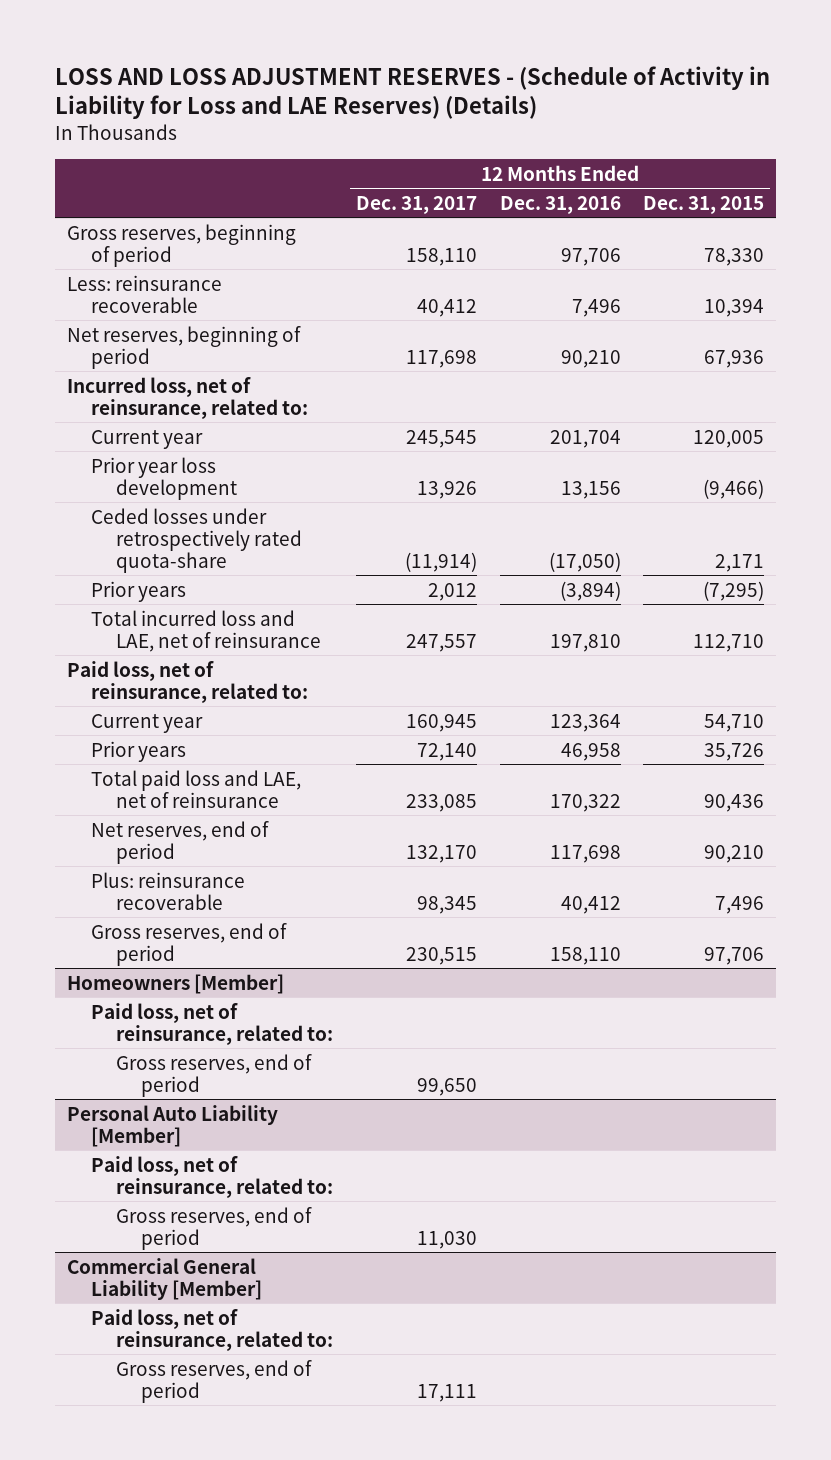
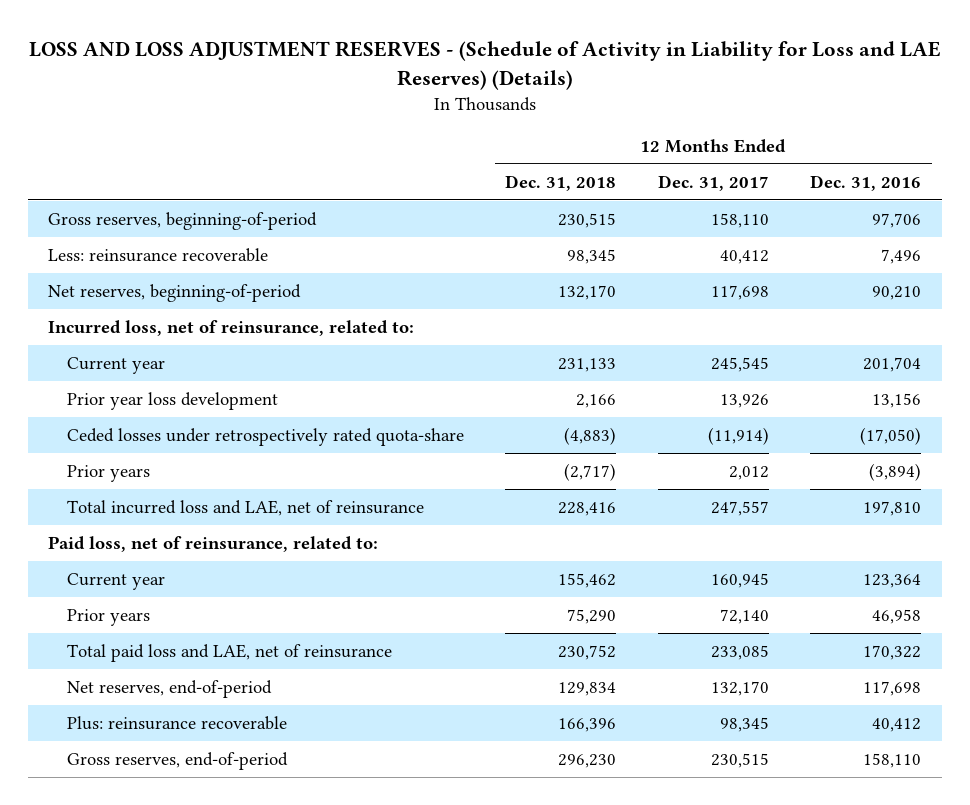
- | 12 Months Ended Dec. 31, 2017 | 12 Months Ended Dec. 31, 2016 | 12 Months Ended Dec. 31, 2015
+ | 12 Months Ended Dec. 31, 2018 | 12 Months Ended Dec. 31, 2017 | 12 Months Ended Dec. 31, 2016
- Gross reserves, beginning of period | 158,110 | 97,706 | 78,330
+ Gross reserves, beginning-of-period | 230,515 | 158,110 | 97,706
- Net reserves, beginning of period | 117,698 | 90,210 | 67,936
+ Net reserves, beginning-of-period | 132,170 | 117,698 | 90,210
- Net reserves, end of period | 132,170 | 117,698 | 90,210
+ Net reserves, end-of-period | 129,834 | 132,170 | 117,698
- Gross reserves, end of period | 230,515 | 158,110 | 97,706
- Homeowners [Member]
- Paid loss, net of reinsurance, related to:
- Gross reserves, end of period | 99,650 | |
- Personal Auto Liability [Member]
- Paid loss, net of reinsurance, related to:
- Gross reserves, end of period | 11,030 | |
- Commercial General Liability [Member]
- Paid loss, net of reinsurance, related to:
- Gross reserves, end of period | 17,111 | |
+ Gross reserves, end-of-period | 296,230 | 230,515 | 158,110

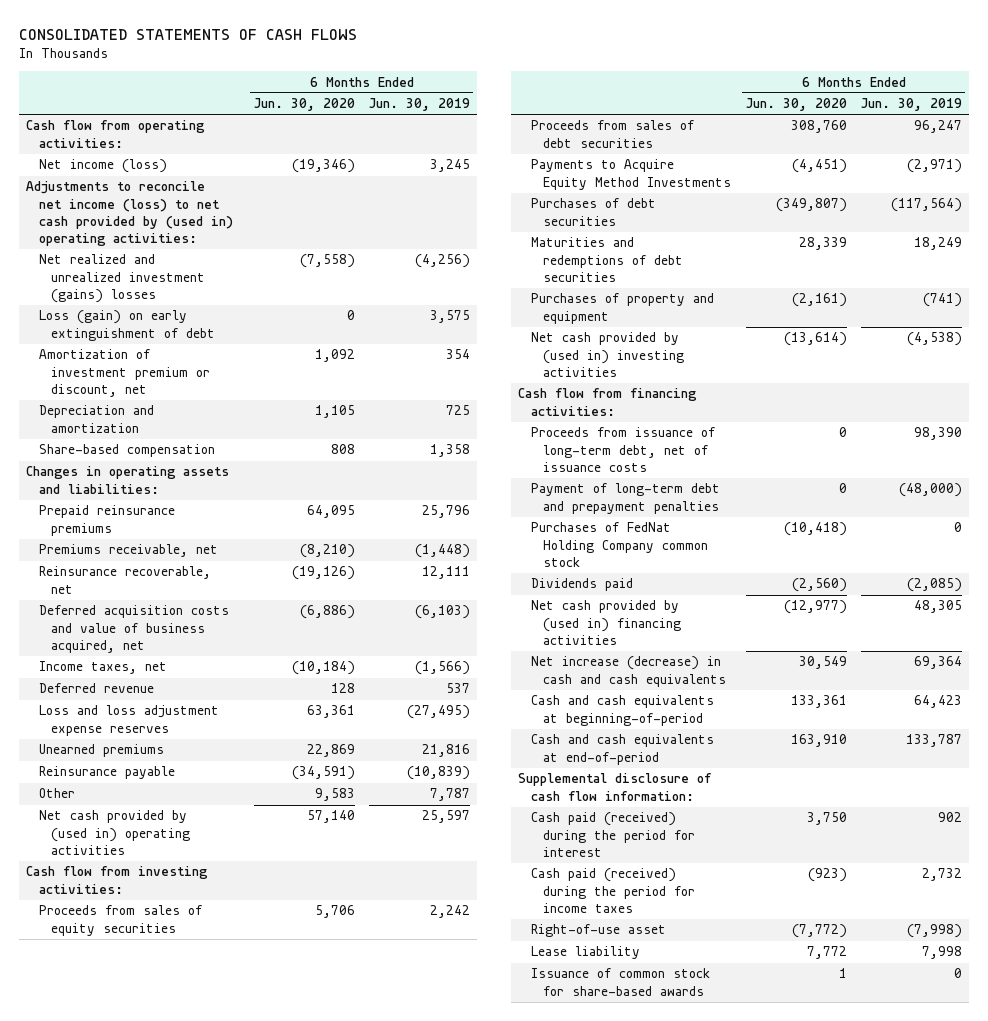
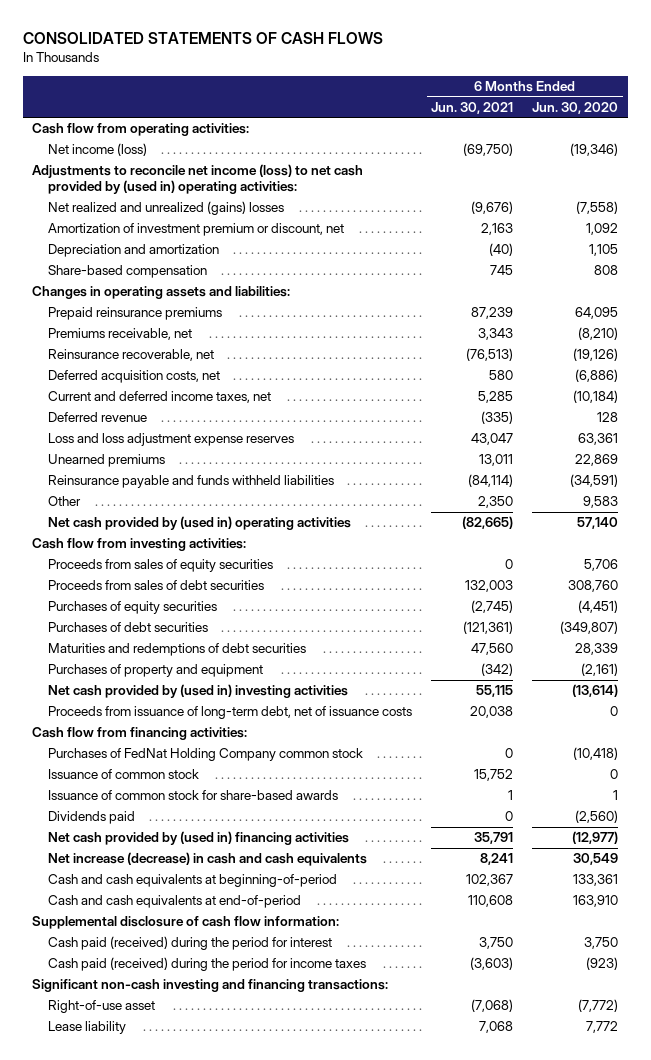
- | 6 Months Ended Jun. 30, 2020 | 6 Months Ended Jun. 30, 2019
+ | 6 Months Ended Jun. 30, 2021 | 6 Months Ended Jun. 30, 2020
- Net realized and unrealized investment (gains) losses | (7,558) | (4,256)
- Loss (gain) on early extinguishment of debt | 0 | 3,575
+ Net realized and unrealized (gains) losses | (9,676) | (7,558)
- Deferred acquisition costs and value of business acquired, net | (6,886) | (6,103)
- Income taxes, net | (10,184) | (1,566)
+ Deferred acquisition costs, net | 580 | (6,886)
+ Current and deferred income taxes, net | 5,285 | (10,184)
- Reinsurance payable | (34,591) | (10,839)
+ Reinsurance payable and funds withheld liabilities | (84,114) | (34,591)
- Payments to Acquire Equity Method Investments | (4,451) | (2,971)
+ Purchases of equity securities | (2,745) | (4,451)
- Payment of long-term debt and prepayment penalties | 0 | (48,000)
moved down: Cash flow from financing activities:
+ Issuance of common stock | 15,752 | 0
moved up: Issuance of common stock for share-based awards | 1 | 1
+ Significant non-cash investing and financing transactions:

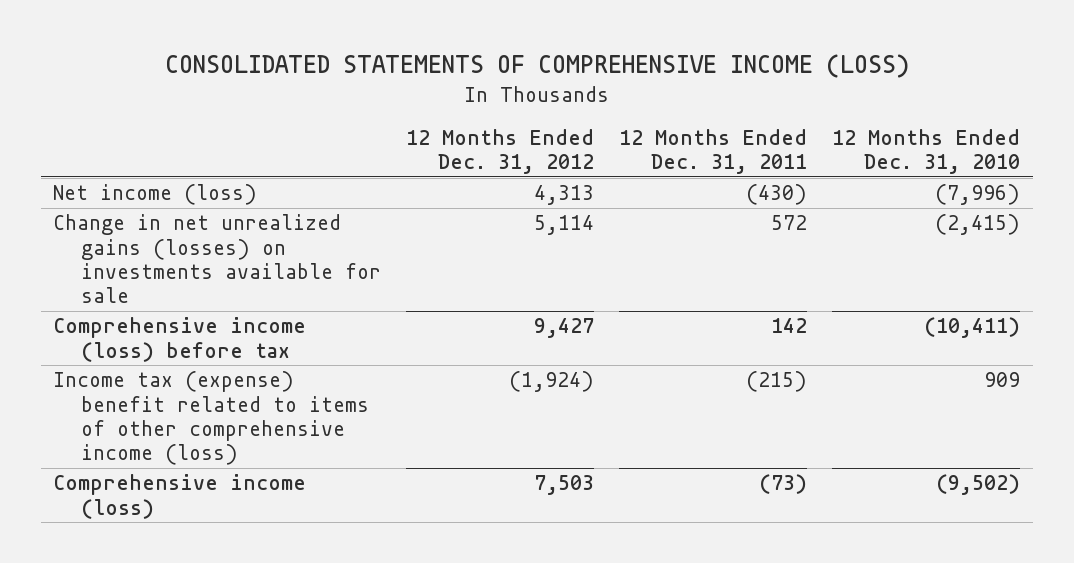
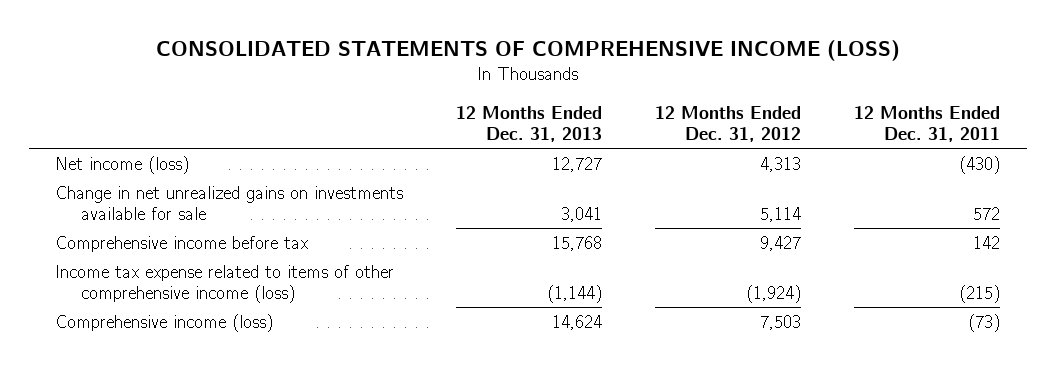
- | 12 Months Ended Dec. 31, 2012 | 12 Months Ended Dec. 31, 2011 | 12 Months Ended Dec. 31, 2010
+ | 12 Months Ended Dec. 31, 2013 | 12 Months Ended Dec. 31, 2012 | 12 Months Ended Dec. 31, 2011
- Change in net unrealized gains (losses) on investments available for sale | 5,114 | 572 | (2,415)
- Comprehensive income (loss) before tax | 9,427 | 142 | (10,411)
- Income tax (expense) benefit related to items of other comprehensive income (loss) | (1,924) | (215) | 909
+ Change in net unrealized gains on investments available for sale | 3,041 | 5,114 | 572
+ Comprehensive income before tax | 15,768 | 9,427 | 142
+ Income tax expense related to items of other comprehensive income (loss) | (1,144) | (1,924) | (215)

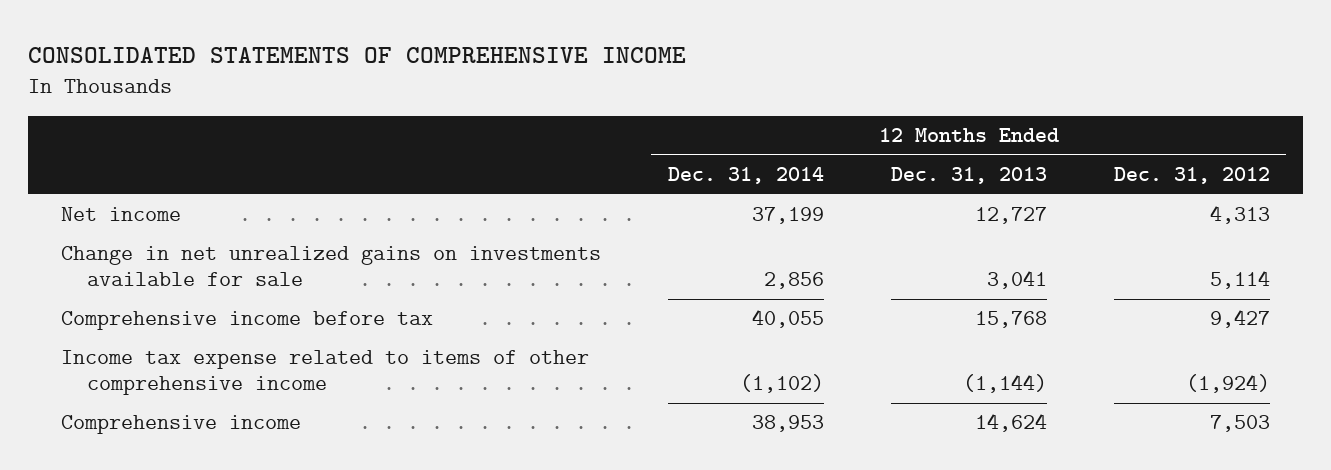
- CONSOLIDATED STATEMENTS OF COMPREHENSIVE INCOME (LOSS)
+ CONSOLIDATED STATEMENTS OF COMPREHENSIVE INCOME
- | 12 Months Ended Dec. 31, 2013 | 12 Months Ended Dec. 31, 2012 | 12 Months Ended Dec. 31, 2011
+ | 12 Months Ended Dec. 31, 2014 | 12 Months Ended Dec. 31, 2013 | 12 Months Ended Dec. 31, 2012
- Net income (loss) | 12,727 | 4,313 | (430)
+ Net income | 37,199 | 12,727 | 4,313
- Income tax expense related to items of other comprehensive income (loss) | (1,144) | (1,924) | (215)
- Comprehensive income (loss) | 14,624 | 7,503 | (73)
+ Income tax expense related to items of other comprehensive income | (1,102) | (1,144) | (1,924)
+ Comprehensive income | 38,953 | 14,624 | 7,503

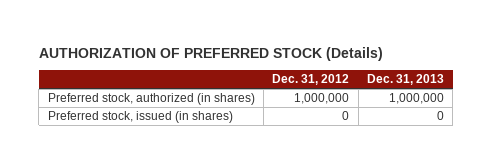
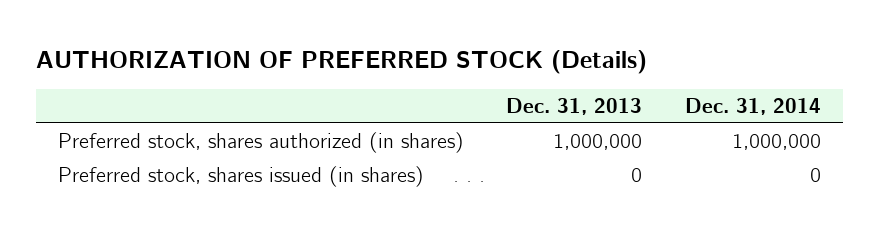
- | Dec. 31, 2012 | Dec. 31, 2013
+ | Dec. 31, 2013 | Dec. 31, 2014
- Preferred stock, authorized (in shares) | 1,000,000 | 1,000,000
- Preferred stock, issued (in shares) | 0 | 0
+ Preferred stock, shares authorized (in shares) | 1,000,000 | 1,000,000
+ Preferred stock, shares issued (in shares) | 0 | 0

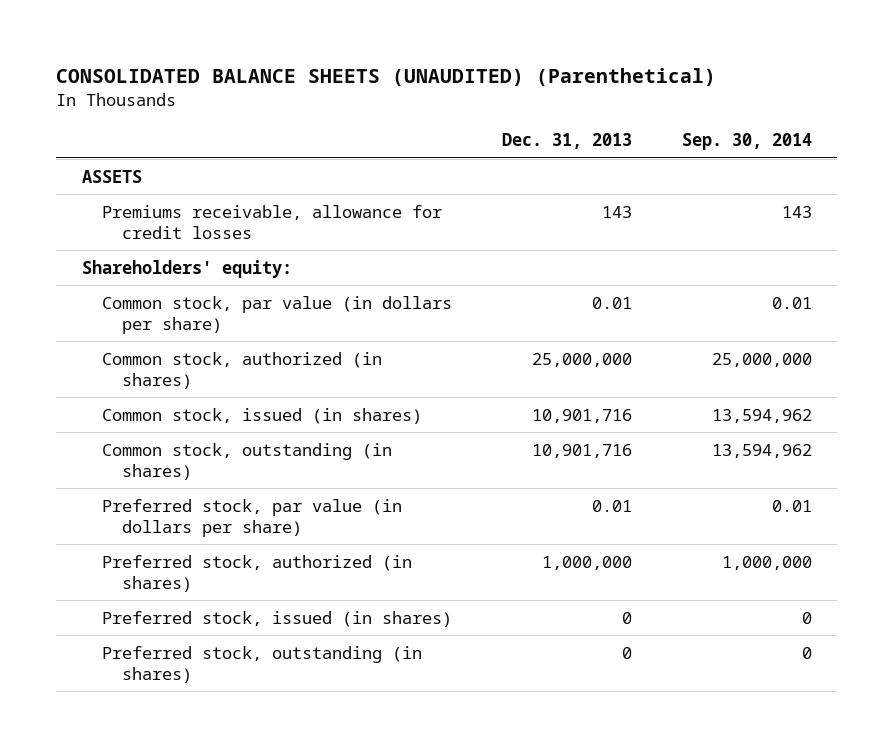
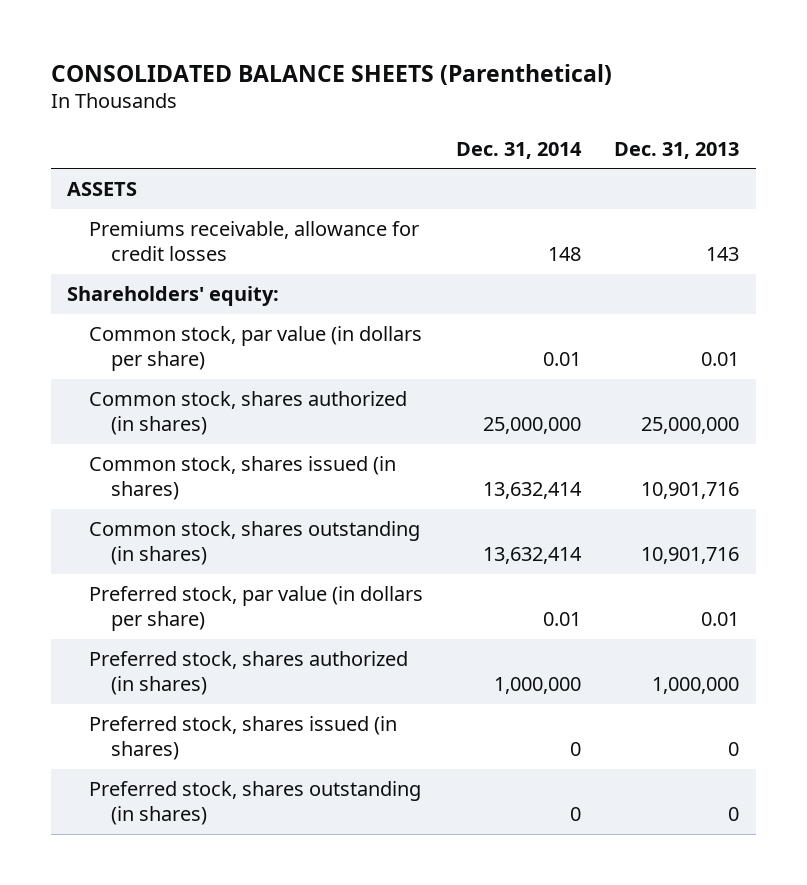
- CONSOLIDATED BALANCE SHEETS (UNAUDITED) (Parenthetical)
+ CONSOLIDATED BALANCE SHEETS (Parenthetical)
- | Dec. 31, 2013 | Sep. 30, 2014
+ | Dec. 31, 2014 | Dec. 31, 2013
- Common stock, authorized (in shares) | 25,000,000 | 25,000,000
- Common stock, issued (in shares) | 10,901,716 | 13,594,962
- Common stock, outstanding (in shares) | 10,901,716 | 13,594,962
+ Common stock, shares authorized (in shares) | 25,000,000 | 25,000,000
+ Common stock, shares issued (in shares) | 13,632,414 | 10,901,716
+ Common stock, shares outstanding (in shares) | 13,632,414 | 10,901,716
- Preferred stock, authorized (in shares) | 1,000,000 | 1,000,000
- Preferred stock, issued (in shares) | 0 | 0
- Preferred stock, outstanding (in shares) | 0 | 0
+ Preferred stock, shares authorized (in shares) | 1,000,000 | 1,000,000
+ Preferred stock, shares issued (in shares) | 0 | 0
+ Preferred stock, shares outstanding (in shares) | 0 | 0

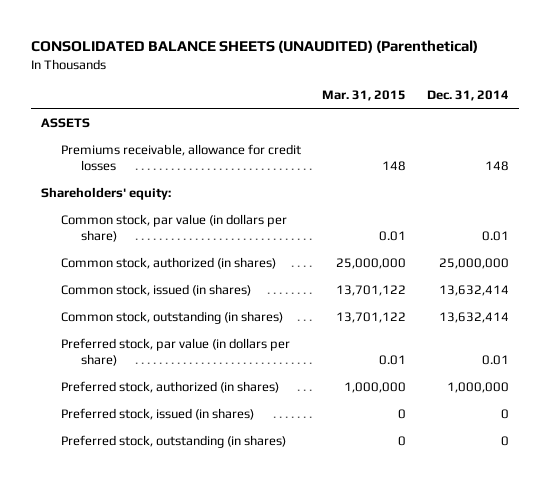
- CONSOLIDATED BALANCE SHEETS (Parenthetical)
+ CONSOLIDATED BALANCE SHEETS (UNAUDITED) (Parenthetical)
- | Dec. 31, 2014 | Dec. 31, 2013
+ | Mar. 31, 2015 | Dec. 31, 2014
- Common stock, shares authorized (in shares) | 25,000,000 | 25,000,000
- Common stock, shares issued (in shares) | 13,632,414 | 10,901,716
- Common stock, shares outstanding (in shares) | 13,632,414 | 10,901,716
+ Common stock, authorized (in shares) | 25,000,000 | 25,000,000
+ Common stock, issued (in shares) | 13,701,122 | 13,632,414
+ Common stock, outstanding (in shares) | 13,701,122 | 13,632,414
- Preferred stock, shares authorized (in shares) | 1,000,000 | 1,000,000
- Preferred stock, shares issued (in shares) | 0 | 0
- Preferred stock, shares outstanding (in shares) | 0 | 0
+ Preferred stock, authorized (in shares) | 1,000,000 | 1,000,000
+ Preferred stock, issued (in shares) | 0 | 0
+ Preferred stock, outstanding (in shares) | 0 | 0

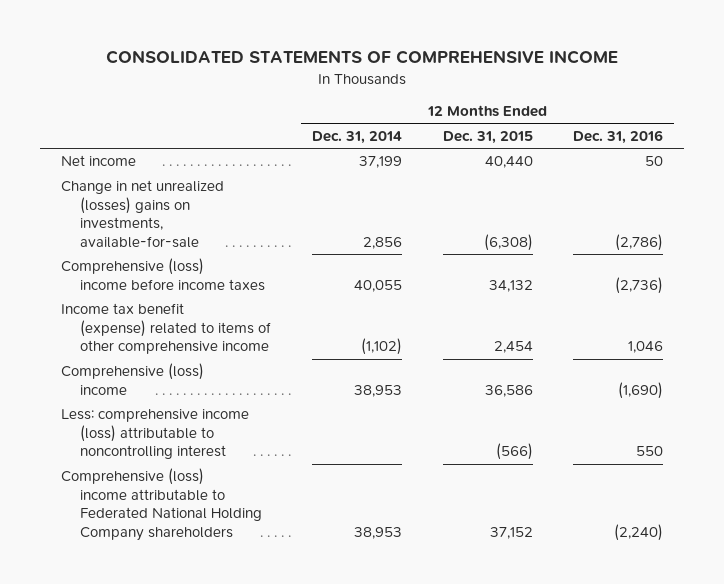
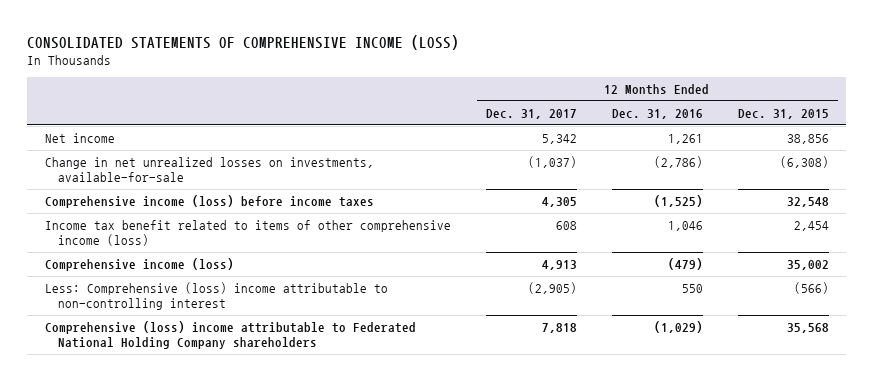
- CONSOLIDATED STATEMENTS OF COMPREHENSIVE INCOME
+ CONSOLIDATED STATEMENTS OF COMPREHENSIVE INCOME (LOSS)
- | 12 Months Ended Dec. 31, 2014 | 12 Months Ended Dec. 31, 2015 | 12 Months Ended Dec. 31, 2016
+ | 12 Months Ended Dec. 31, 2017 | 12 Months Ended Dec. 31, 2016 | 12 Months Ended Dec. 31, 2015
- Net income | 37,199 | 40,440 | 50
- Change in net unrealized (losses) gains on investments, available-for-sale | 2,856 | (6,308) | (2,786)
- Comprehensive (loss) income before income taxes | 40,055 | 34,132 | (2,736)
- Income tax benefit (expense) related to items of other comprehensive income | (1,102) | 2,454 | 1,046
- Comprehensive (loss) income | 38,953 | 36,586 | (1,690)
- Less: comprehensive income (loss) attributable to noncontrolling interest | | (566) | 550
- Comprehensive (loss) income attributable to Federated National Holding Company shareholders | 38,953 | 37,152 | (2,240)
+ Net income | 5,342 | 1,261 | 38,856
+ Change in net unrealized losses on investments, available-for-sale | (1,037) | (2,786) | (6,308)
+ Comprehensive income (loss) before income taxes | 4,305 | (1,525) | 32,548
+ Income tax benefit related to items of other comprehensive income (loss) | 608 | 1,046 | 2,454
+ Comprehensive income (loss) | 4,913 | (479) | 35,002
+ Less: Comprehensive (loss) income attributable to non-controlling interest | (2,905) | 550 | (566)
+ Comprehensive (loss) income attributable to Federated National Holding Company shareholders | 7,818 | (1,029) | 35,568

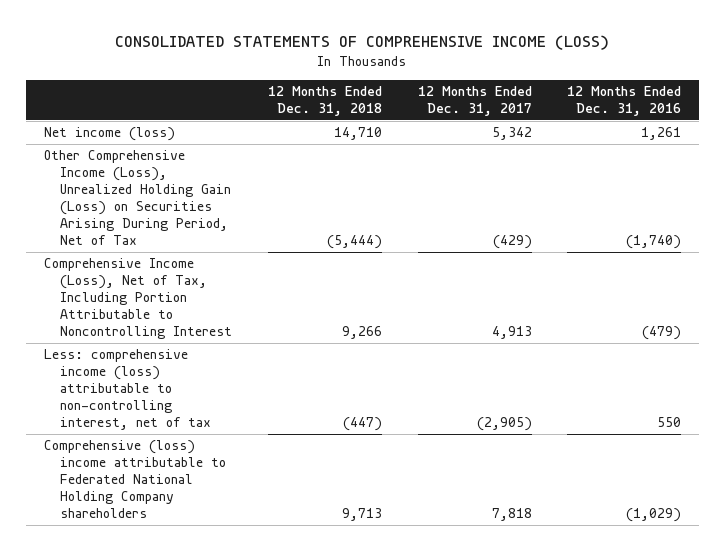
- | 12 Months Ended Dec. 31, 2017 | 12 Months Ended Dec. 31, 2016 | 12 Months Ended Dec. 31, 2015
+ | 12 Months Ended Dec. 31, 2018 | 12 Months Ended Dec. 31, 2017 | 12 Months Ended Dec. 31, 2016
- Net income | 5,342 | 1,261 | 38,856
- Change in net unrealized losses on investments, available-for-sale | (1,037) | (2,786) | (6,308)
- Comprehensive income (loss) before income taxes | 4,305 | (1,525) | 32,548
- Income tax benefit related to items of other comprehensive income (loss) | 608 | 1,046 | 2,454
- Comprehensive income (loss) | 4,913 | (479) | 35,002
- Less: Comprehensive (loss) income attributable to non-controlling interest | (2,905) | 550 | (566)
+ Net income (loss) | 14,710 | 5,342 | 1,261
+ Other Comprehensive Income (Loss), Unrealized Holding Gain (Loss) on Securities Arising During Period, Net of Tax | (5,444) | (429) | (1,740)
+ Comprehensive Income (Loss), Net of Tax, Including Portion Attributable to Noncontrolling Interest | 9,266 | 4,913 | (479)
+ Less: comprehensive income (loss) attributable to non-controlling interest, net of tax | (447) | (2,905) | 550

